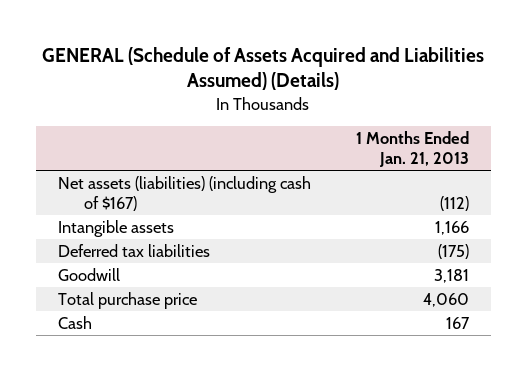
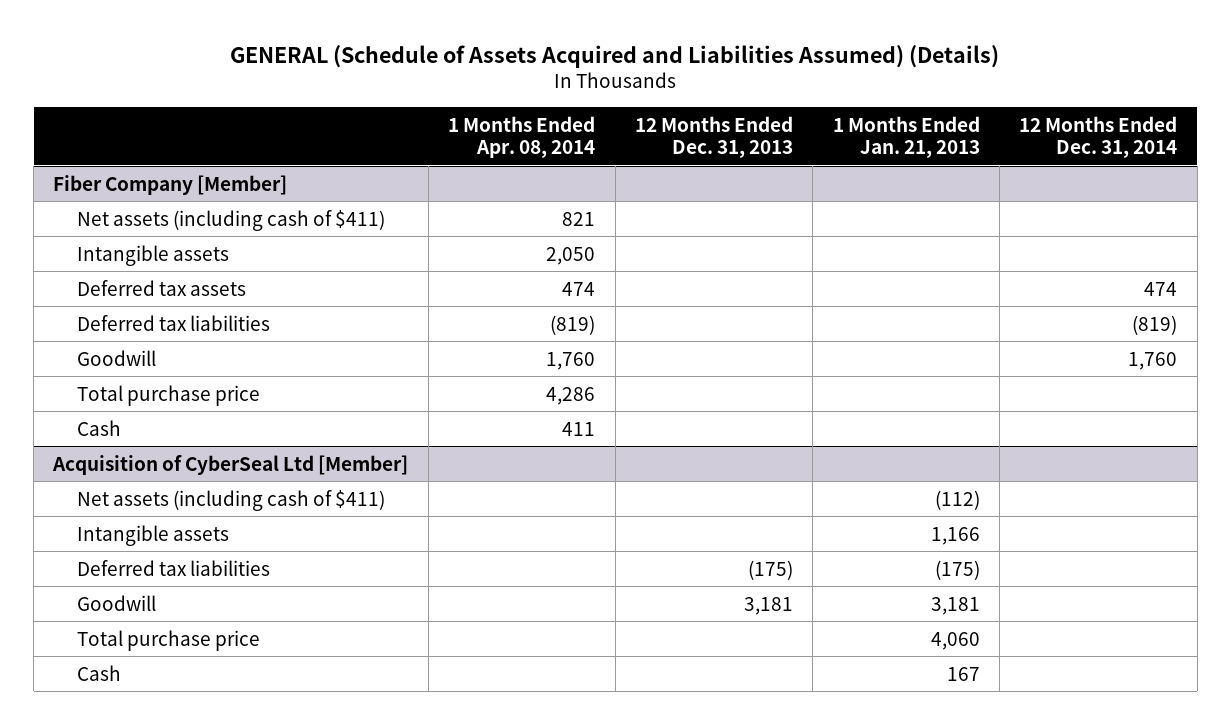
- | 1 Months Ended Jan. 21, 2013
+ | 1 Months Ended Apr. 08, 2014 | 12 Months Ended Dec. 31, 2013 | 1 Months Ended Jan. 21, 2013 | 12 Months Ended Dec. 31, 2014
- Net assets (liabilities) (including cash of $167) | (112)
+ Fiber Company [Member]
+ Net assets (including cash of $411) | 821 | | |
+ Intangible assets | 2,050 | | |
+ Deferred tax assets | 474 | | | 474
+ Deferred tax liabilities | (819) | | | (819)
+ Goodwill | 1,760 | | | 1,760
+ Total purchase price | 4,286 | | |
+ Cash | 411 | | |
+ Acquisition of CyberSeal Ltd [Member]
+ Net assets (including cash of $411) | | | (112) |

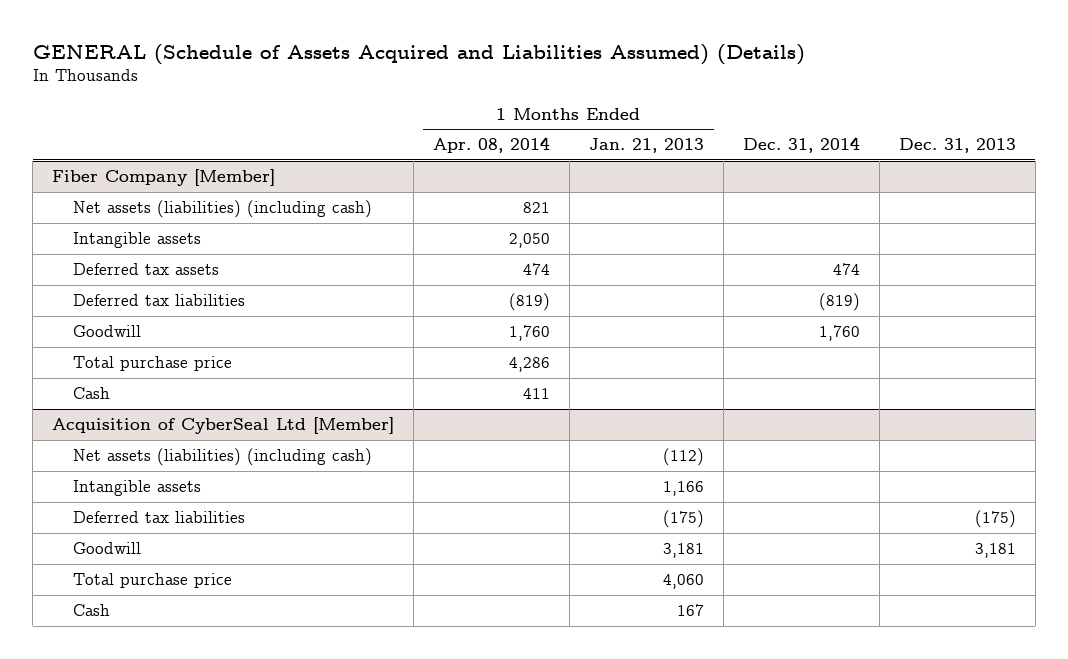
- | 1 Months Ended Apr. 08, 2014 | 12 Months Ended Dec. 31, 2013 | 1 Months Ended Jan. 21, 2013 | 12 Months Ended Dec. 31, 2014
+ | 1 Months Ended Apr. 08, 2014 | 1 Months Ended Jan. 21, 2013 | Dec. 31, 2014 | Dec. 31, 2013
@ Fiber Company [Member]
- Net assets (including cash of $411) | 821 | | |
+ Net assets (liabilities) (including cash) | 821 | | |
@ Acquisition of CyberSeal Ltd [Member]
- Net assets (including cash of $411) | | | (112) |
+ Net assets (liabilities) (including cash) | | (112) | |

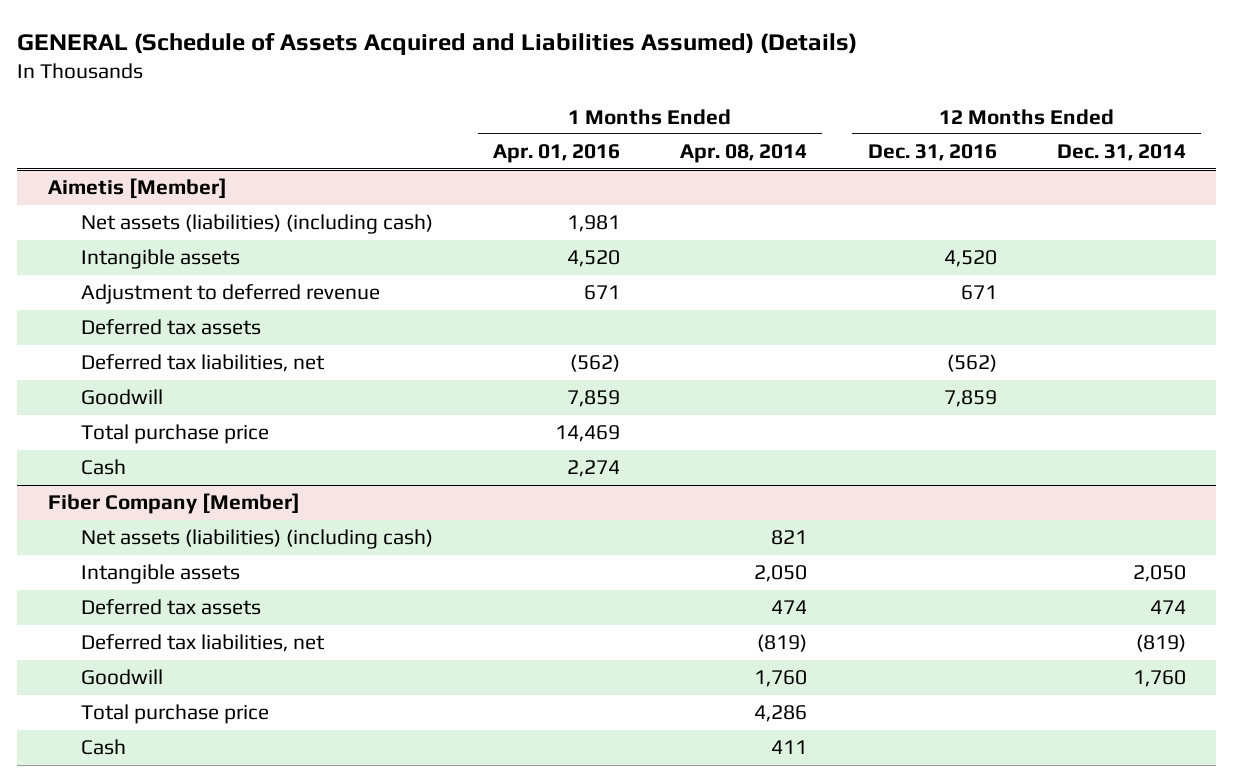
- | 1 Months Ended Apr. 08, 2014 | 1 Months Ended Jan. 21, 2013 | Dec. 31, 2014 | Dec. 31, 2013
+ | 1 Months Ended Apr. 01, 2016 | 1 Months Ended Apr. 08, 2014 | 12 Months Ended Dec. 31, 2016 | 12 Months Ended Dec. 31, 2014
+ Aimetis [Member]
+ Net assets (liabilities) (including cash) | 1,981 | | |
+ Intangible assets | 4,520 | | 4,520 |
+ Adjustment to deferred revenue | 671 | | 671 |
+ Deferred tax assets
+ Deferred tax liabilities, net | (562) | | (562) |
+ Goodwill | 7,859 | | 7,859 |
+ Total purchase price | 14,469 | | |
+ Cash | 2,274 | | |
@ Fiber Company [Member]
- Deferred tax liabilities | (819) | | (819) |
+ Deferred tax liabilities, net | | (819) | | (819)
- Acquisition of CyberSeal Ltd [Member]
- Net assets (liabilities) (including cash) | | (112) | |
- Intangible assets | | 1,166 | |
- Deferred tax liabilities | | (175) | | (175)
- Goodwill | | 3,181 | | 3,181
- Total purchase price | | 4,060 | |
- Cash | | 167 | |

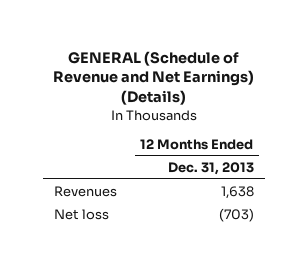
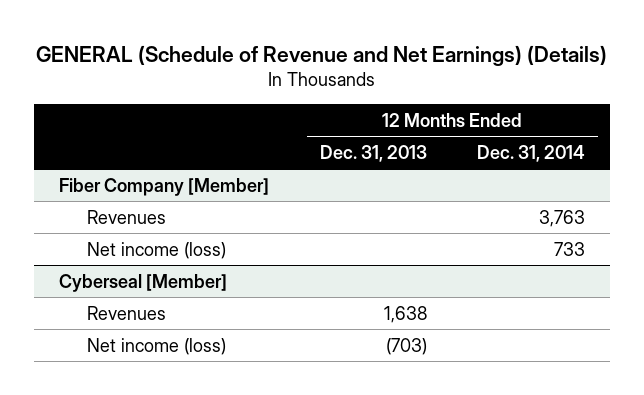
- | 12 Months Ended Dec. 31, 2013
+ | 12 Months Ended Dec. 31, 2013 | 12 Months Ended Dec. 31, 2014
+ Fiber Company [Member]
+ Revenues | | 3,763
+ Net income (loss) | | 733
+ Cyberseal [Member]
- Net loss | (703)
+ Net income (loss) | (703) |

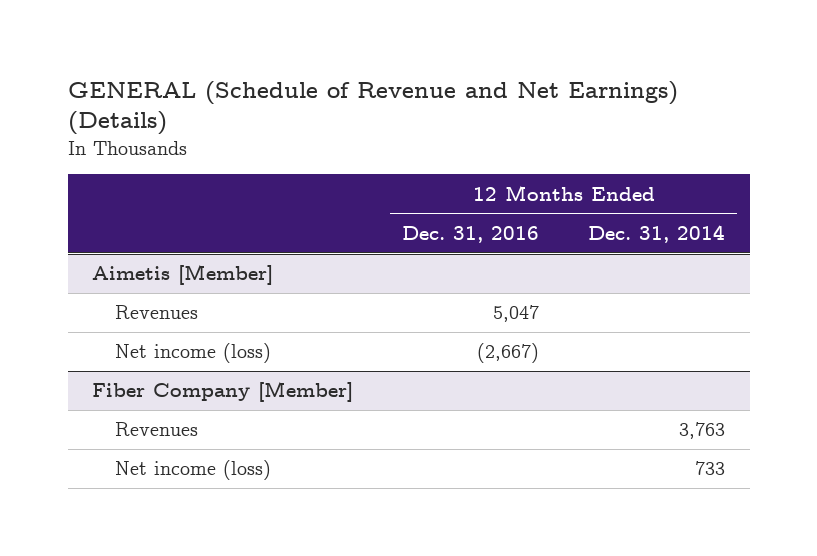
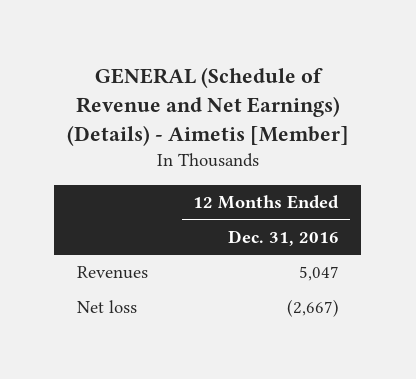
- GENERAL (Schedule of Revenue and Net Earnings) (Details)
+ GENERAL (Schedule of Revenue and Net Earnings) (Details) - Aimetis [Member]
- | 12 Months Ended Dec. 31, 2016 | 12 Months Ended Dec. 31, 2014
+ | 12 Months Ended Dec. 31, 2016
- Aimetis [Member]
- Net income (loss) | (2,667) |
- Fiber Company [Member]
- Revenues | | 3,763
- Net income (loss) | | 733
+ Net loss | (2,667)

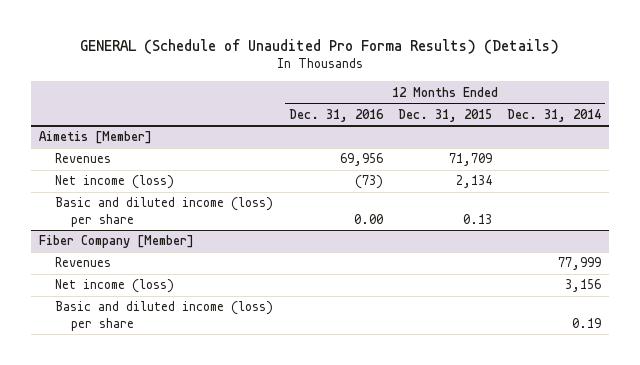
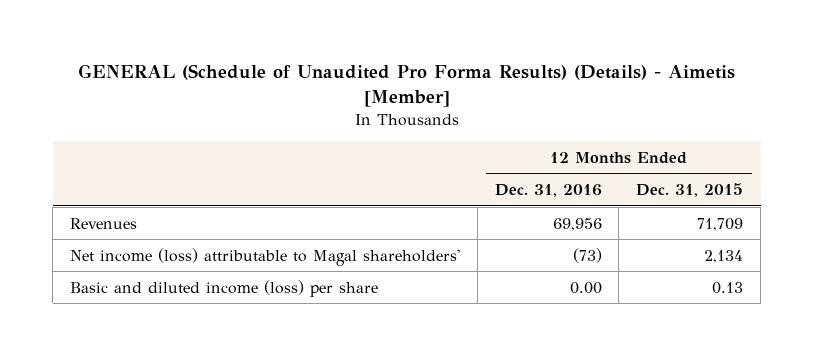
- GENERAL (Schedule of Unaudited Pro Forma Results) (Details)
+ GENERAL (Schedule of Unaudited Pro Forma Results) (Details) - Aimetis [Member]
- | 12 Months Ended Dec. 31, 2016 | 12 Months Ended Dec. 31, 2015 | 12 Months Ended Dec. 31, 2014
+ | 12 Months Ended Dec. 31, 2016 | 12 Months Ended Dec. 31, 2015
- Aimetis [Member]
- Net income (loss) | (73) | 2,134 |
+ Net income (loss) attributable to Magal shareholders' | (73) | 2,134
- Fiber Company [Member]
- Revenues | | | 77,999
- Net income (loss) | | | 3,156
- Basic and diluted income (loss) per share | | | 0.19

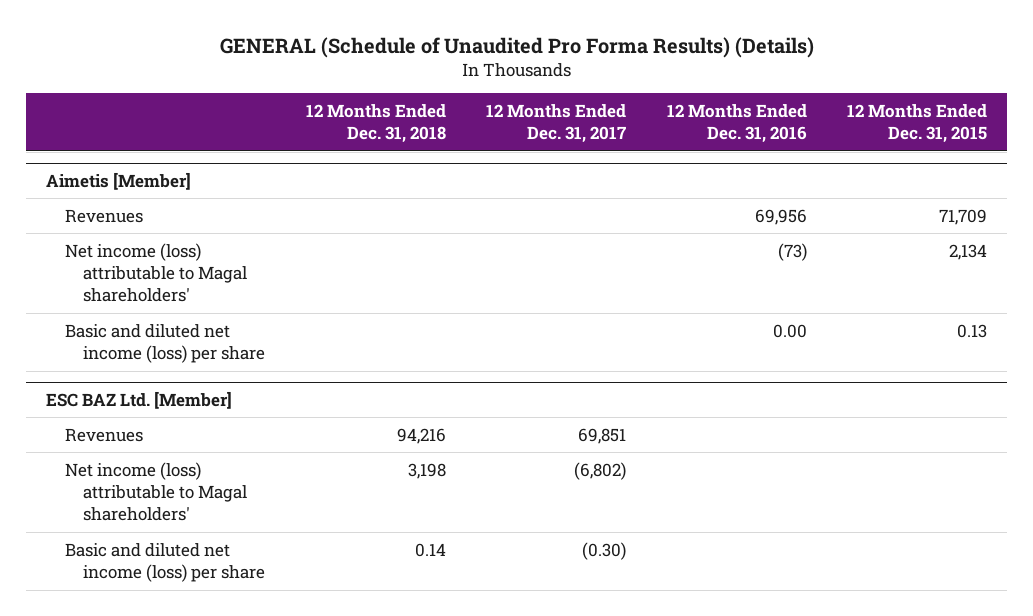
- GENERAL (Schedule of Unaudited Pro Forma Results) (Details) - Aimetis [Member]
+ GENERAL (Schedule of Unaudited Pro Forma Results) (Details)
- | 12 Months Ended Dec. 31, 2016 | 12 Months Ended Dec. 31, 2015
+ | 12 Months Ended Dec. 31, 2018 | 12 Months Ended Dec. 31, 2017 | 12 Months Ended Dec. 31, 2016 | 12 Months Ended Dec. 31, 2015
+ Aimetis [Member]
- Basic and diluted income (loss) per share | 0.00 | 0.13
+ Basic and diluted net income (loss) per share | | | 0.00 | 0.13
+ ESC BAZ Ltd. [Member]
+ Revenues | 94,216 | 69,851 | |
+ Net income (loss) attributable to Magal shareholders' | 3,198 | (6,802) | |
+ Basic and diluted net income (loss) per share | 0.14 | (0.30) | |

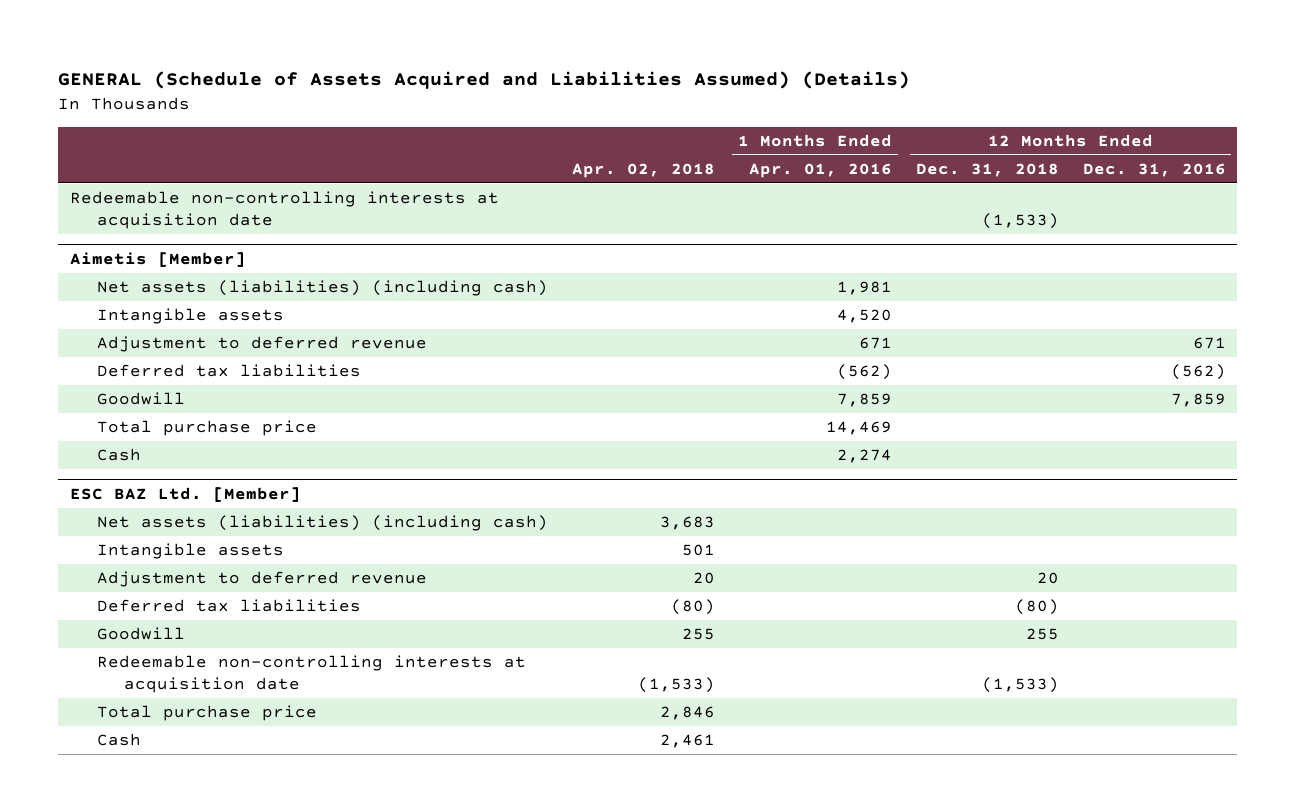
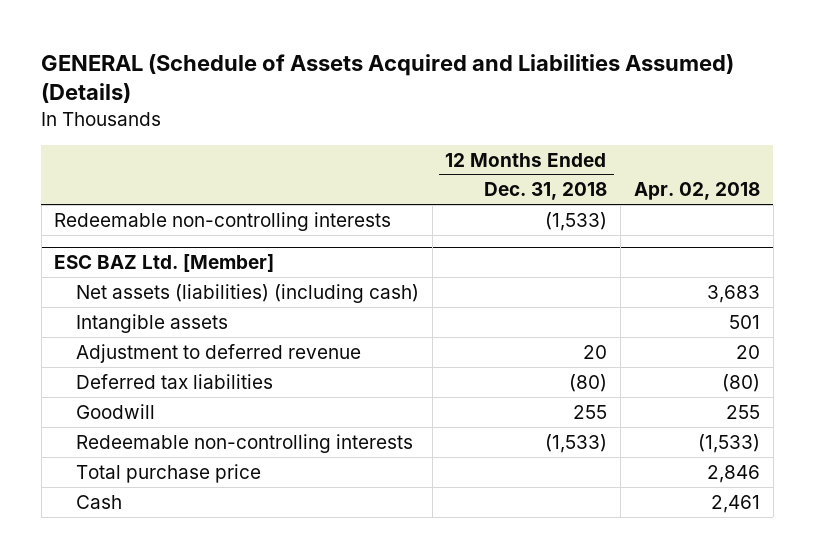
- | Apr. 02, 2018 | 1 Months Ended Apr. 01, 2016 | 12 Months Ended Dec. 31, 2018 | 12 Months Ended Dec. 31, 2016
+ | 12 Months Ended Dec. 31, 2018 | Apr. 02, 2018
- Redeemable non-controlling interests at acquisition date | | | (1,533) |
- Aimetis [Member]
- Net assets (liabilities) (including cash) | | 1,981 | |
- Intangible assets | | 4,520 | |
- Adjustment to deferred revenue | | 671 | | 671
- Deferred tax liabilities | | (562) | | (562)
- Goodwill | | 7,859 | | 7,859
- Total purchase price | | 14,469 | |
- Cash | | 2,274 | |
+ Redeemable non-controlling interests | (1,533) |
@ ESC BAZ Ltd. [Member]
- Redeemable non-controlling interests at acquisition date | (1,533) | | (1,533) |
+ Redeemable non-controlling interests | (1,533) | (1,533)

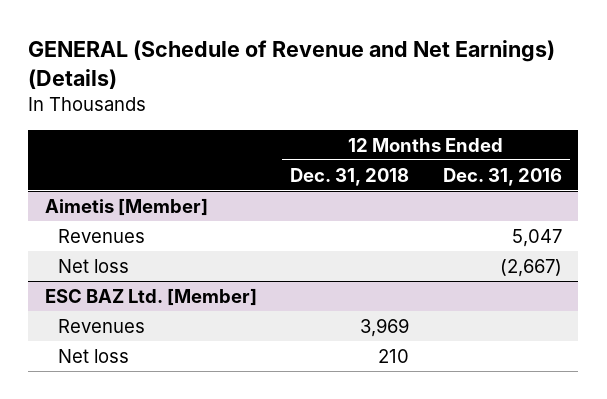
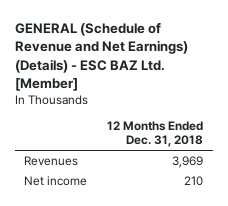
- GENERAL (Schedule of Revenue and Net Earnings) (Details)
+ GENERAL (Schedule of Revenue and Net Earnings) (Details) - ESC BAZ Ltd. [Member]
- | 12 Months Ended Dec. 31, 2018 | 12 Months Ended Dec. 31, 2016
+ | 12 Months Ended Dec. 31, 2018
- Aimetis [Member]
- Revenues | | 5,047
- Net loss | | (2,667)
- ESC BAZ Ltd. [Member]
- Net loss | 210 |
+ Net income | 210

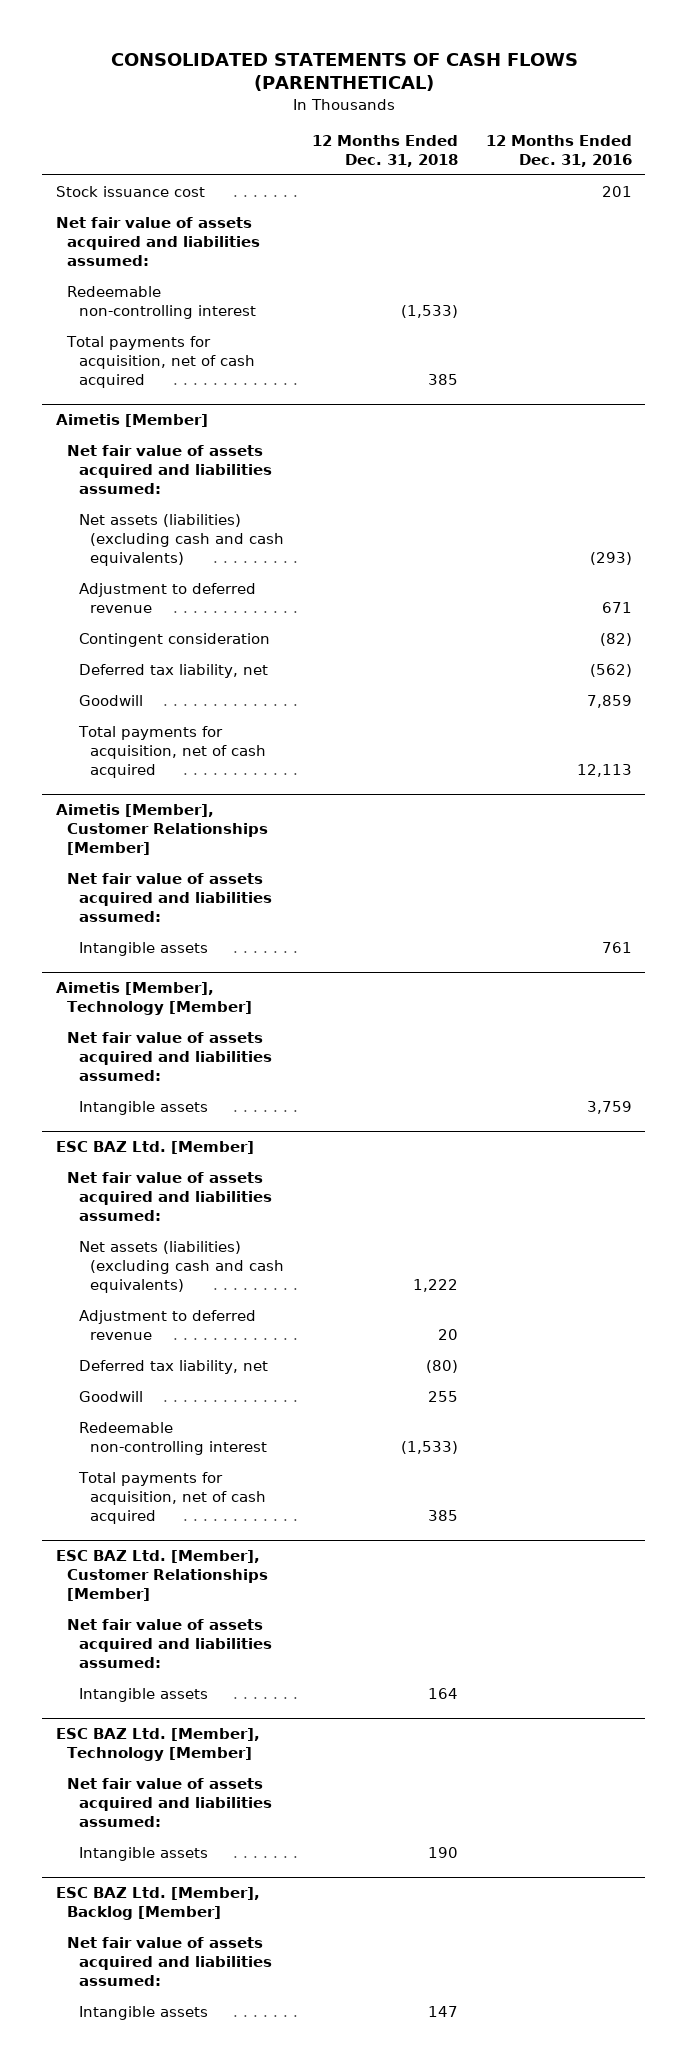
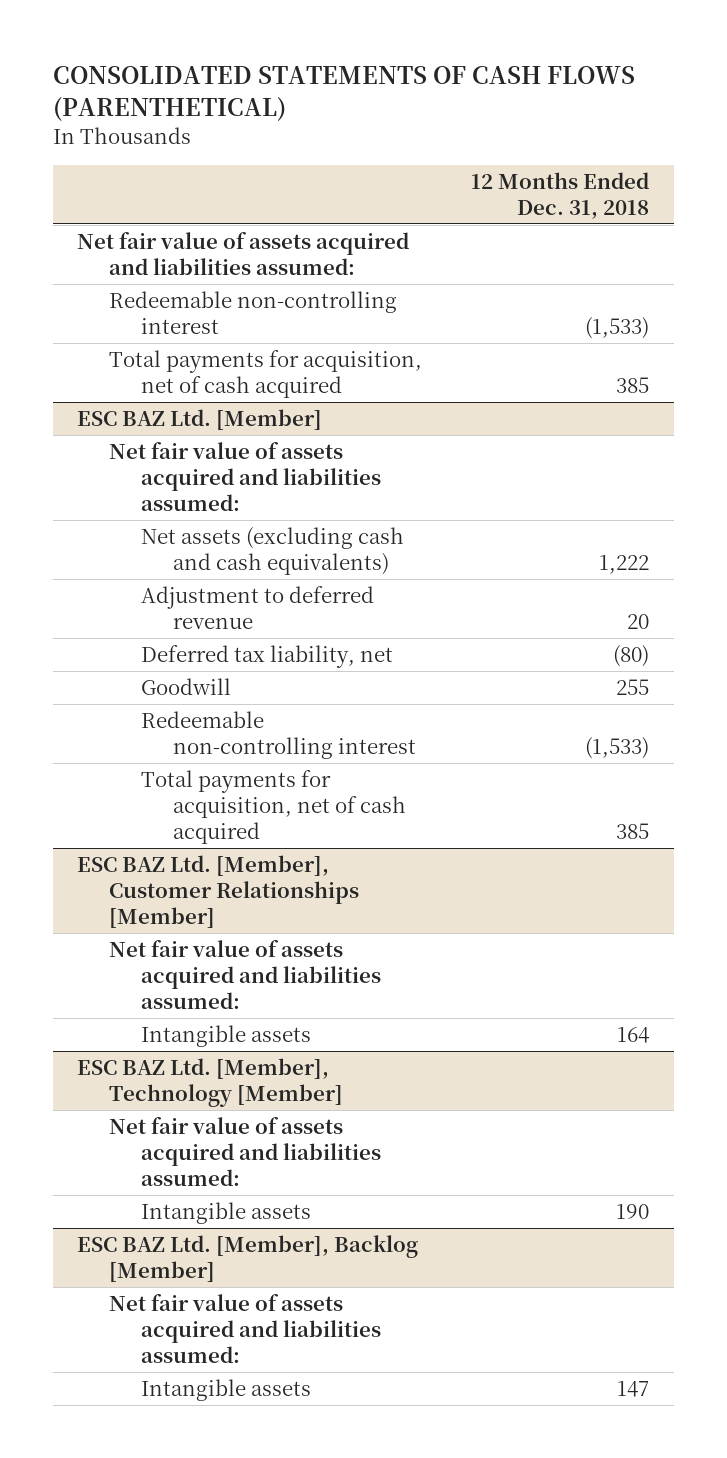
- | 12 Months Ended Dec. 31, 2018 | 12 Months Ended Dec. 31, 2016
+ | 12 Months Ended Dec. 31, 2018
- Stock issuance cost | | 201
- Aimetis [Member]
- Net fair value of assets acquired and liabilities assumed:
- Net assets (liabilities) (excluding cash and cash equivalents) | | (293)
- Adjustment to deferred revenue | | 671
- Contingent consideration | | (82)
- Deferred tax liability, net | | (562)
- Goodwill | | 7,859
- Total payments for acquisition, net of cash acquired | | 12,113
- Aimetis [Member], Customer Relationships [Member]
- Net fair value of assets acquired and liabilities assumed:
- Intangible assets | | 761
- Aimetis [Member], Technology [Member]
- Net fair value of assets acquired and liabilities assumed:
- Intangible assets | | 3,759
@ ESC BAZ Ltd. [Member]
- Net assets (liabilities) (excluding cash and cash equivalents) | 1,222 |
+ Net assets (excluding cash and cash equivalents) | 1,222

